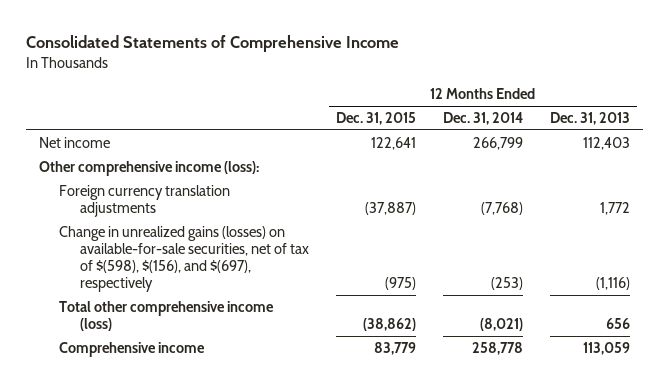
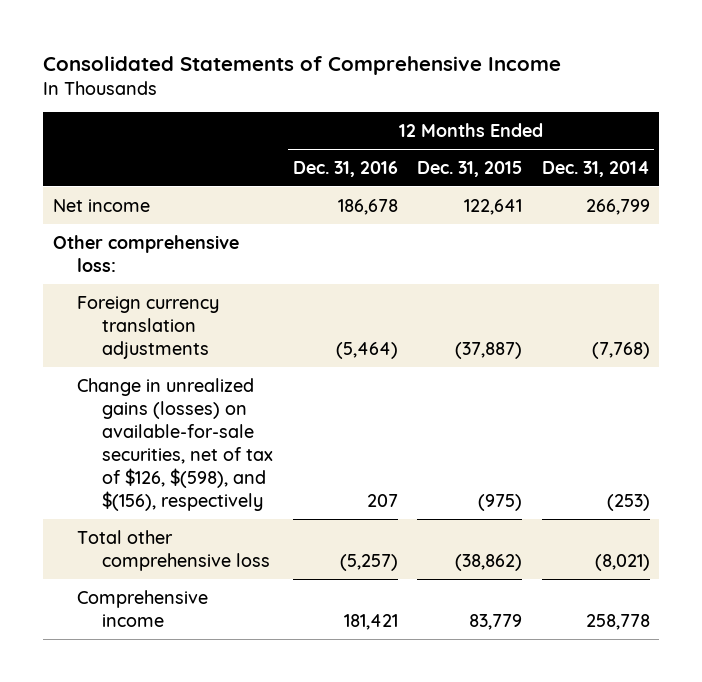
- | 12 Months Ended Dec. 31, 2015 | 12 Months Ended Dec. 31, 2014 | 12 Months Ended Dec. 31, 2013
+ | 12 Months Ended Dec. 31, 2016 | 12 Months Ended Dec. 31, 2015 | 12 Months Ended Dec. 31, 2014
- Other comprehensive income (loss):
+ Other comprehensive loss:
- Change in unrealized gains (losses) on available-for-sale securities, net of tax of $(598), $(156), and $(697), respectively | (975) | (253) | (1,116)
- Total other comprehensive income (loss) | (38,862) | (8,021) | 656
+ Change in unrealized gains (losses) on available-for-sale securities, net of tax of $126, $(598), and $(156), respectively | 207 | (975) | (253)
+ Total other comprehensive loss | (5,257) | (38,862) | (8,021)

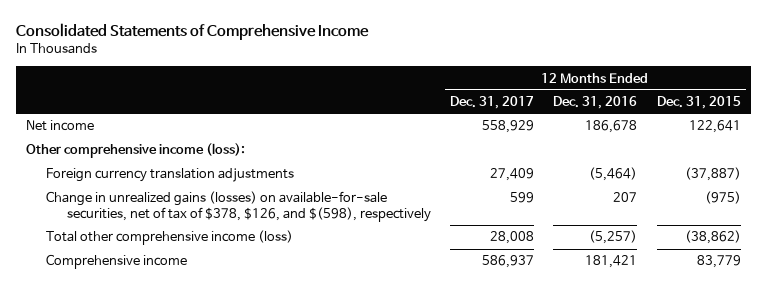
- | 12 Months Ended Dec. 31, 2016 | 12 Months Ended Dec. 31, 2015 | 12 Months Ended Dec. 31, 2014
+ | 12 Months Ended Dec. 31, 2017 | 12 Months Ended Dec. 31, 2016 | 12 Months Ended Dec. 31, 2015
- Other comprehensive loss:
+ Other comprehensive income (loss):
- Change in unrealized gains (losses) on available-for-sale securities, net of tax of $126, $(598), and $(156), respectively | 207 | (975) | (253)
- Total other comprehensive loss | (5,257) | (38,862) | (8,021)
+ Change in unrealized gains (losses) on available-for-sale securities, net of tax of $378, $126, and $(598), respectively | 599 | 207 | (975)
+ Total other comprehensive income (loss) | 28,008 | (5,257) | (38,862)

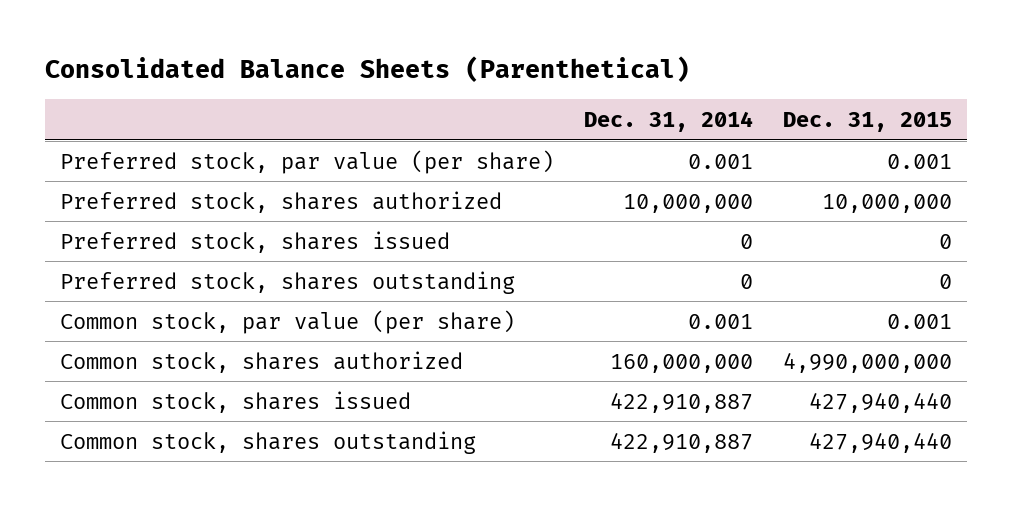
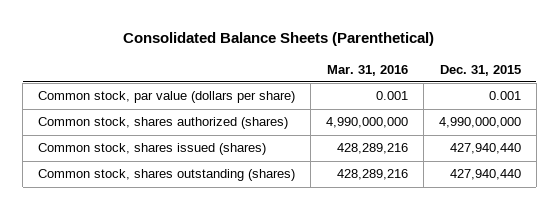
- | Dec. 31, 2014 | Dec. 31, 2015
+ | Mar. 31, 2016 | Dec. 31, 2015
- Preferred stock, par value (per share) | 0.001 | 0.001
- Preferred stock, shares authorized | 10,000,000 | 10,000,000
- Preferred stock, shares issued | 0 | 0
- Preferred stock, shares outstanding | 0 | 0
- Common stock, par value (per share) | 0.001 | 0.001
- Common stock, shares authorized | 160,000,000 | 4,990,000,000
- Common stock, shares issued | 422,910,887 | 427,940,440
- Common stock, shares outstanding | 422,910,887 | 427,940,440
+ Common stock, par value (dollars per share) | 0.001 | 0.001
+ Common stock, shares authorized (shares) | 4,990,000,000 | 4,990,000,000
+ Common stock, shares issued (shares) | 428,289,216 | 427,940,440
+ Common stock, shares outstanding (shares) | 428,289,216 | 427,940,440

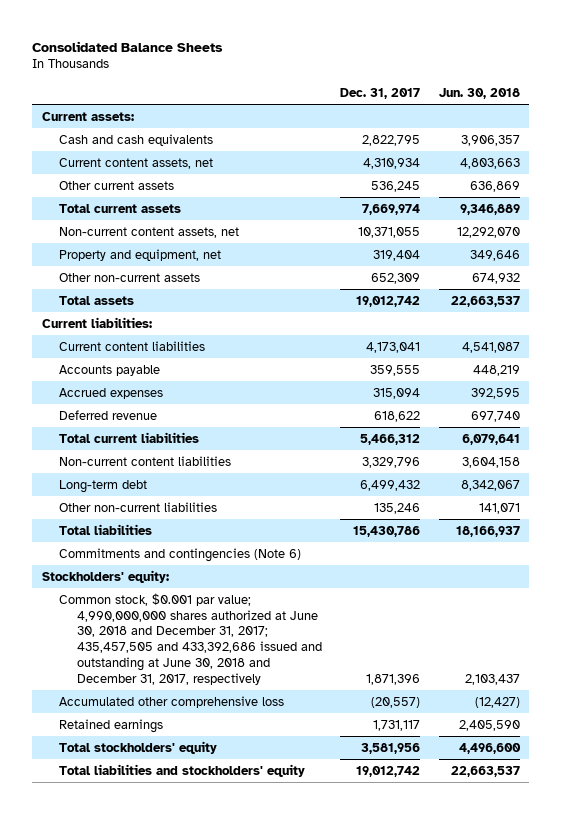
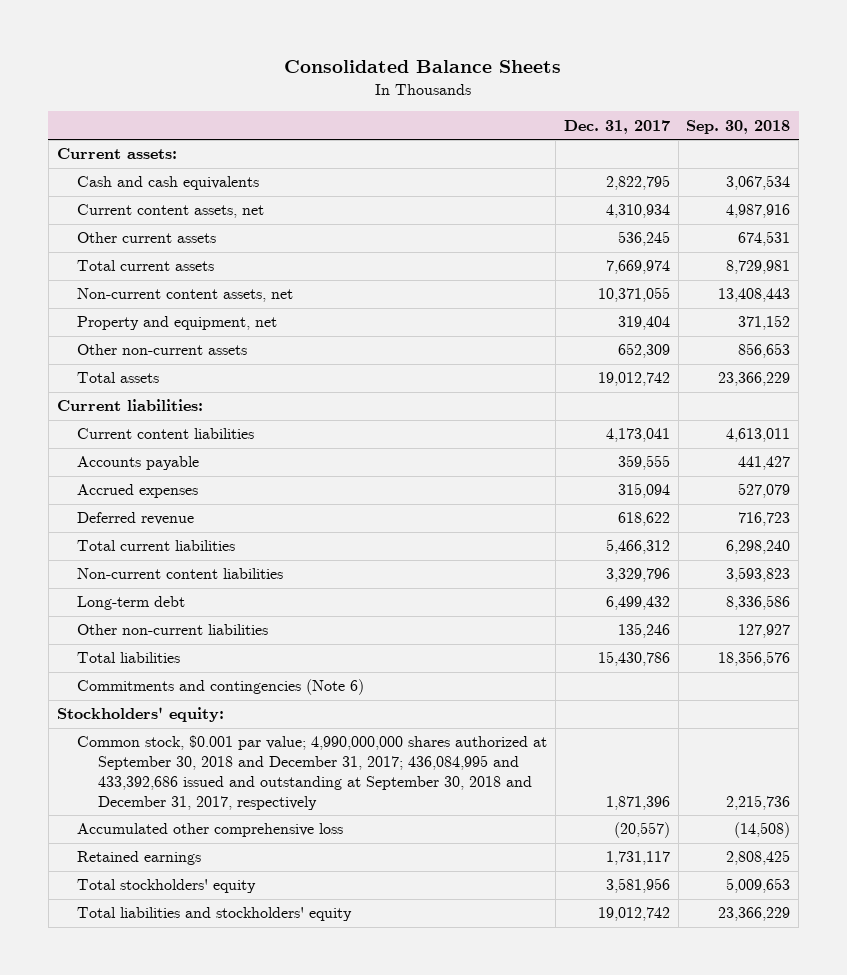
- | Dec. 31, 2017 | Jun. 30, 2018
+ | Dec. 31, 2017 | Sep. 30, 2018
- Common stock, $0.001 par value; 4,990,000,000 shares authorized at June 30, 2018 and December 31, 2017; 435,457,505 and 433,392,686 issued and outstanding at June 30, 2018 and December 31, 2017, respectively | 1,871,396 | 2,103,437
+ Common stock, $0.001 par value; 4,990,000,000 shares authorized at September 30, 2018 and December 31, 2017; 436,084,995 and 433,392,686 issued and outstanding at September 30, 2018 and December 31, 2017, respectively | 1,871,396 | 2,215,736

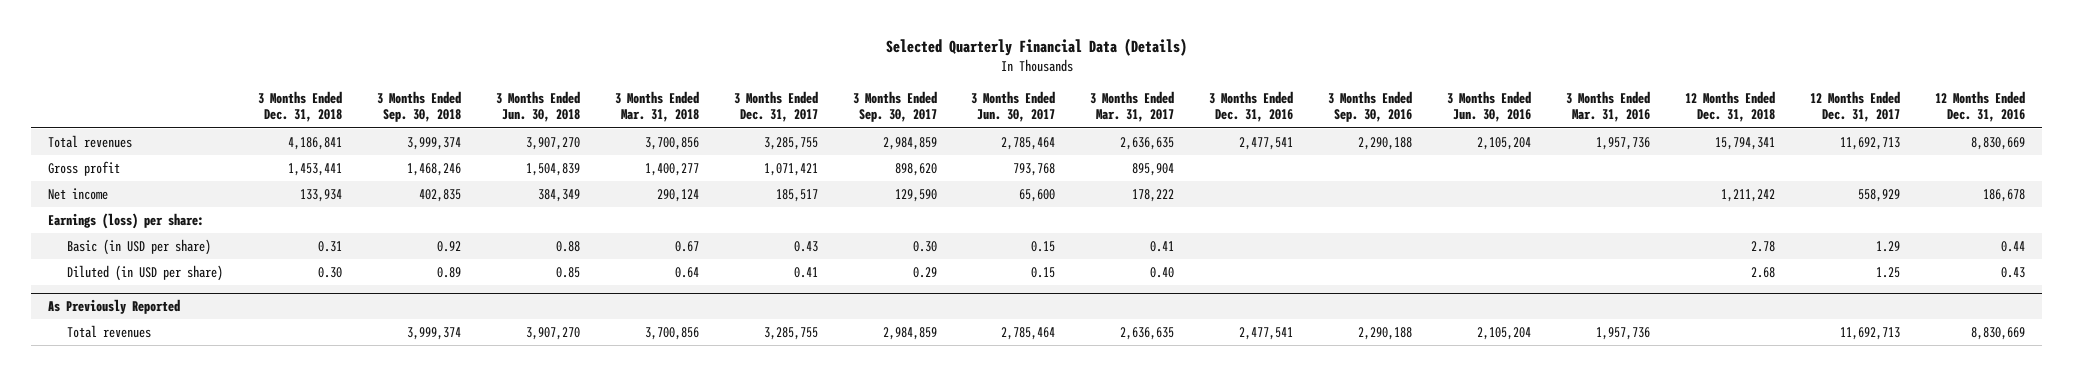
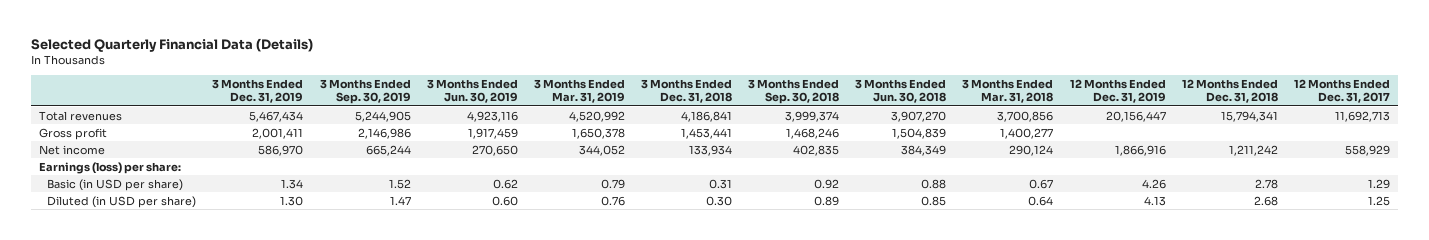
- | 3 Months Ended Dec. 31, 2018 | 3 Months Ended Sep. 30, 2018 | 3 Months Ended Jun. 30, 2018 | 3 Months Ended Mar. 31, 2018 | 3 Months Ended Dec. 31, 2017 | 3 Months Ended Sep. 30, 2017 | 3 Months Ended Jun. 30, 2017 | 3 Months Ended Mar. 31, 2017 | 3 Months Ended Dec. 31, 2016 | 3 Months Ended Sep. 30, 2016 | 3 Months Ended Jun. 30, 2016 | 3 Months Ended Mar. 31, 2016 | 12 Months Ended Dec. 31, 2018 | 12 Months Ended Dec. 31, 2017 | 12 Months Ended Dec. 31, 2016
+ | 3 Months Ended Dec. 31, 2019 | 3 Months Ended Sep. 30, 2019 | 3 Months Ended Jun. 30, 2019 | 3 Months Ended Mar. 31, 2019 | 3 Months Ended Dec. 31, 2018 | 3 Months Ended Sep. 30, 2018 | 3 Months Ended Jun. 30, 2018 | 3 Months Ended Mar. 31, 2018 | 12 Months Ended Dec. 31, 2019 | 12 Months Ended Dec. 31, 2018 | 12 Months Ended Dec. 31, 2017
- As Previously Reported
- Total revenues | | 3,999,374 | 3,907,270 | 3,700,856 | 3,285,755 | 2,984,859 | 2,785,464 | 2,636,635 | 2,477,541 | 2,290,188 | 2,105,204 | 1,957,736 | | 11,692,713 | 8,830,669

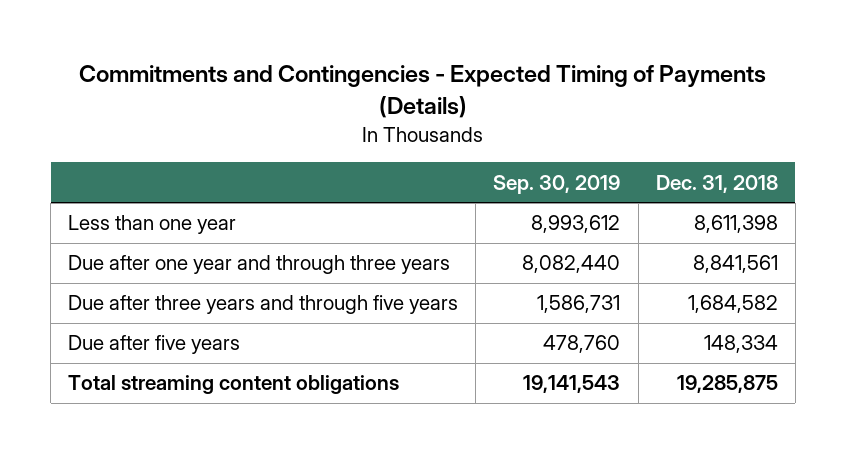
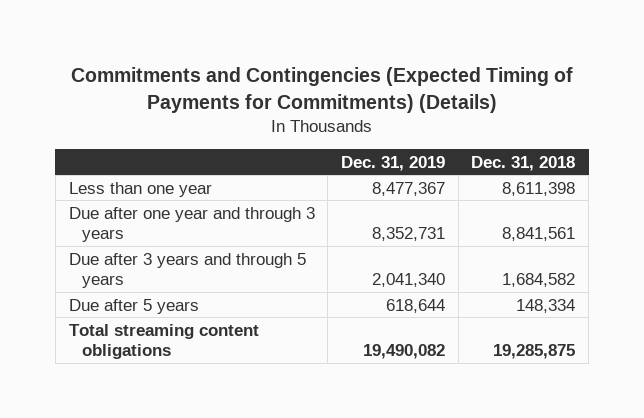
- Commitments and Contingencies - Expected Timing of Payments (Details)
+ Commitments and Contingencies (Expected Timing of Payments for Commitments) (Details)
- | Sep. 30, 2019 | Dec. 31, 2018
+ | Dec. 31, 2019 | Dec. 31, 2018
- Due after one year and through three years | 8,082,440 | 8,841,561
- Due after three years and through five years | 1,586,731 | 1,684,582
- Due after five years | 478,760 | 148,334
+ Due after one year and through 3 years | 8,352,731 | 8,841,561
+ Due after 3 years and through 5 years | 2,041,340 | 1,684,582
+ Due after 5 years | 618,644 | 148,334

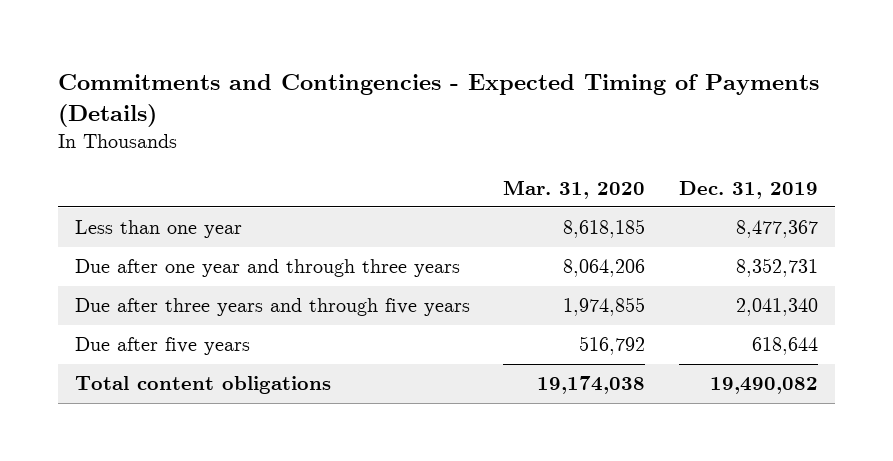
- Commitments and Contingencies (Expected Timing of Payments for Commitments) (Details)
+ Commitments and Contingencies - Expected Timing of Payments (Details)
- | Dec. 31, 2019 | Dec. 31, 2018
+ | Mar. 31, 2020 | Dec. 31, 2019
- Due after one year and through 3 years | 8,352,731 | 8,841,561
- Due after 3 years and through 5 years | 2,041,340 | 1,684,582
- Due after 5 years | 618,644 | 148,334
- Total streaming content obligations | 19,490,082 | 19,285,875
+ Due after one year and through three years | 8,064,206 | 8,352,731
+ Due after three years and through five years | 1,974,855 | 2,041,340
+ Due after five years | 516,792 | 618,644
+ Total content obligations | 19,174,038 | 19,490,082

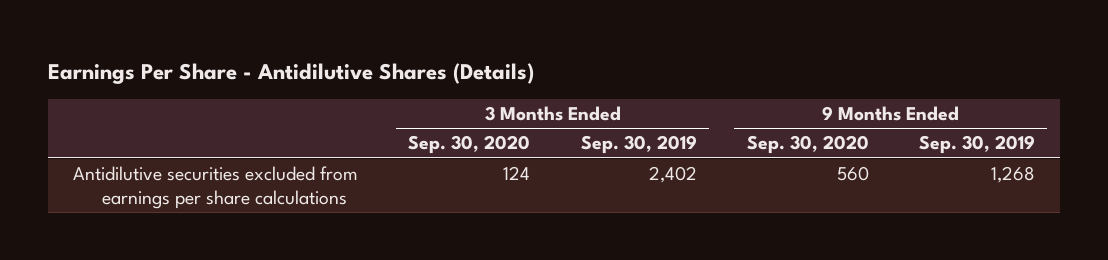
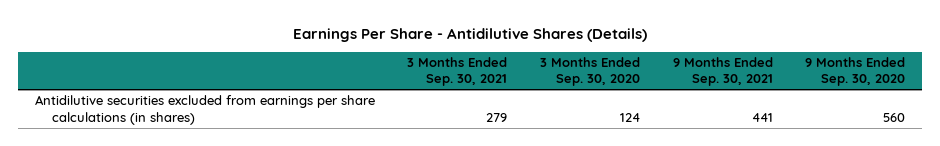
- | 3 Months Ended Sep. 30, 2020 | 3 Months Ended Sep. 30, 2019 | 9 Months Ended Sep. 30, 2020 | 9 Months Ended Sep. 30, 2019
+ | 3 Months Ended Sep. 30, 2021 | 3 Months Ended Sep. 30, 2020 | 9 Months Ended Sep. 30, 2021 | 9 Months Ended Sep. 30, 2020
- Antidilutive securities excluded from earnings per share calculations | 124 | 2,402 | 560 | 1,268
+ Antidilutive securities excluded from earnings per share calculations (in shares) | 279 | 124 | 441 | 560

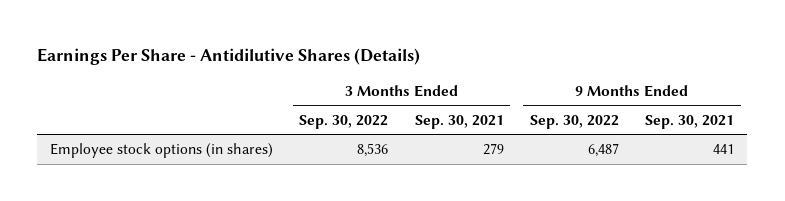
- | 3 Months Ended Sep. 30, 2021 | 3 Months Ended Sep. 30, 2020 | 9 Months Ended Sep. 30, 2021 | 9 Months Ended Sep. 30, 2020
+ | 3 Months Ended Sep. 30, 2022 | 3 Months Ended Sep. 30, 2021 | 9 Months Ended Sep. 30, 2022 | 9 Months Ended Sep. 30, 2021
- Antidilutive securities excluded from earnings per share calculations (in shares) | 279 | 124 | 441 | 560
+ Employee stock options (in shares) | 8,536 | 279 | 6,487 | 441

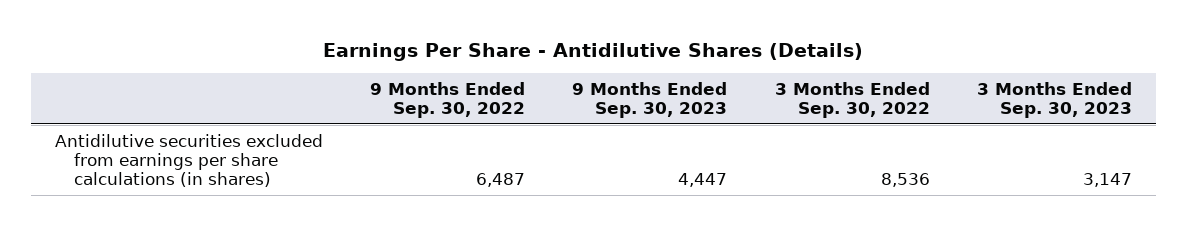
- | 3 Months Ended Sep. 30, 2022 | 3 Months Ended Sep. 30, 2021 | 9 Months Ended Sep. 30, 2022 | 9 Months Ended Sep. 30, 2021
+ | 9 Months Ended Sep. 30, 2022 | 9 Months Ended Sep. 30, 2023 | 3 Months Ended Sep. 30, 2022 | 3 Months Ended Sep. 30, 2023
- Employee stock options (in shares) | 8,536 | 279 | 6,487 | 441
+ Antidilutive securities excluded from earnings per share calculations (in shares) | 6,487 | 4,447 | 8,536 | 3,147

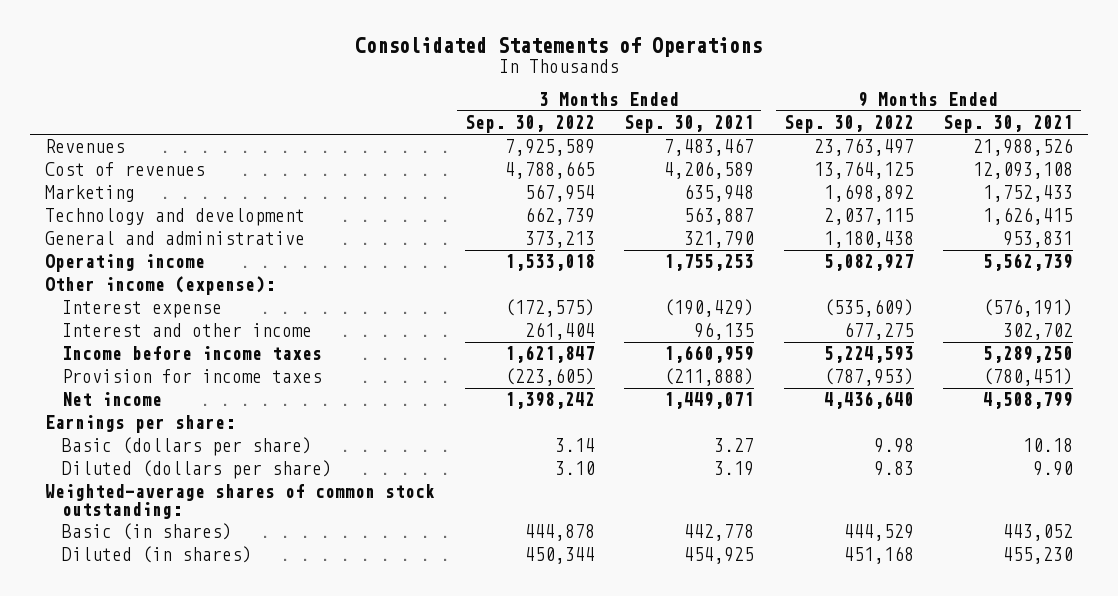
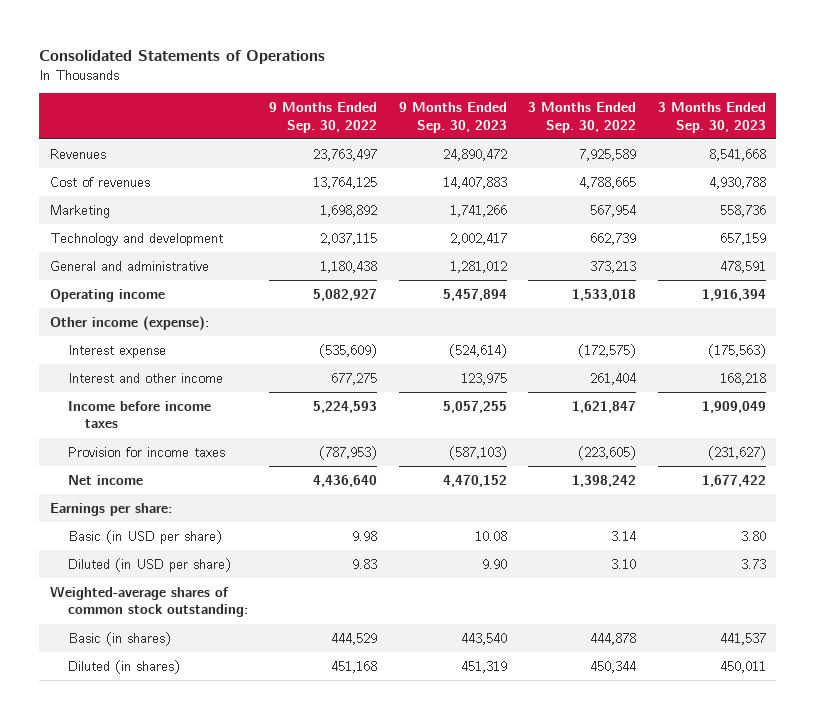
- | 3 Months Ended Sep. 30, 2022 | 3 Months Ended Sep. 30, 2021 | 9 Months Ended Sep. 30, 2022 | 9 Months Ended Sep. 30, 2021
+ | 9 Months Ended Sep. 30, 2022 | 9 Months Ended Sep. 30, 2023 | 3 Months Ended Sep. 30, 2022 | 3 Months Ended Sep. 30, 2023
- Basic (dollars per share) | 3.14 | 3.27 | 9.98 | 10.18
- Diluted (dollars per share) | 3.10 | 3.19 | 9.83 | 9.90
+ Basic (in USD per share) | 9.98 | 10.08 | 3.14 | 3.80
+ Diluted (in USD per share) | 9.83 | 9.90 | 3.10 | 3.73

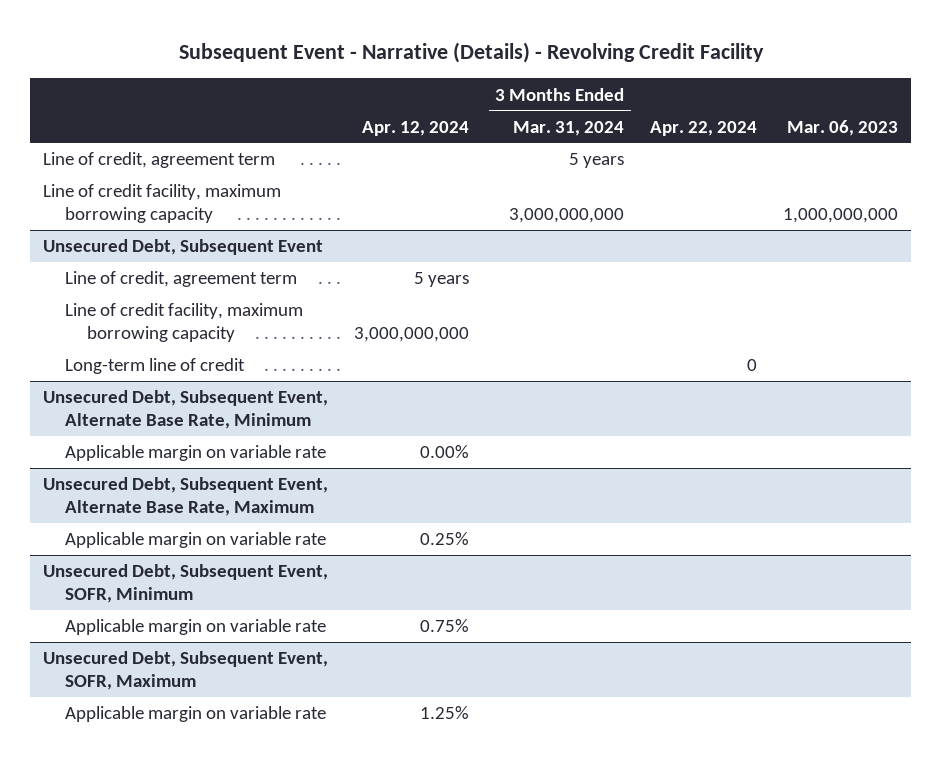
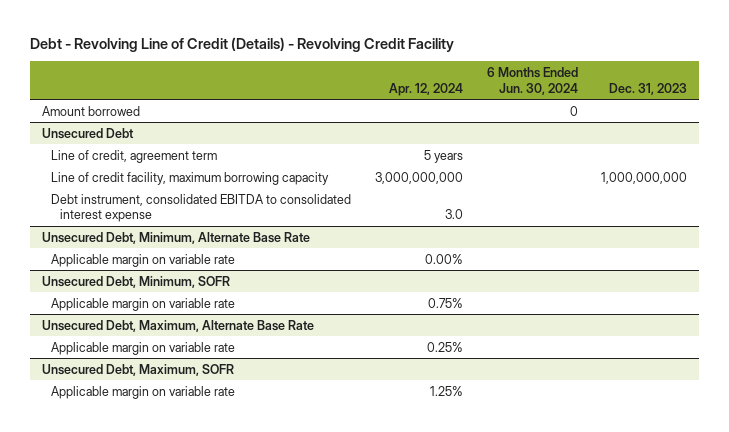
- Subsequent Event - Narrative (Details) - Revolving Credit Facility
+ Debt - Revolving Line of Credit (Details) - Revolving Credit Facility
- | Apr. 12, 2024 | 3 Months Ended Mar. 31, 2024 | Apr. 22, 2024 | Mar. 06, 2023
+ | Apr. 12, 2024 | 6 Months Ended Jun. 30, 2024 | Dec. 31, 2023
- Line of credit, agreement term | | 5 years | |
- Line of credit facility, maximum borrowing capacity | | 3,000,000,000 | | 1,000,000,000
- Unsecured Debt, Subsequent Event
+ Amount borrowed | | 0 |
+ Unsecured Debt
- Long-term line of credit | | | 0 |
- Unsecured Debt, Subsequent Event, Alternate Base Rate, Minimum
+ Debt instrument, consolidated EBITDA to consolidated interest expense | 3.0 | |
+ Unsecured Debt, Minimum, Alternate Base Rate
- Unsecured Debt, Subsequent Event, Alternate Base Rate, Maximum
- Applicable margin on variable rate | 0.25% | | |
- Unsecured Debt, Subsequent Event, SOFR, Minimum
+ Unsecured Debt, Minimum, SOFR
- Unsecured Debt, Subsequent Event, SOFR, Maximum
+ Unsecured Debt, Maximum, Alternate Base Rate
+ Applicable margin on variable rate | 0.25% | |
+ Unsecured Debt, Maximum, SOFR

